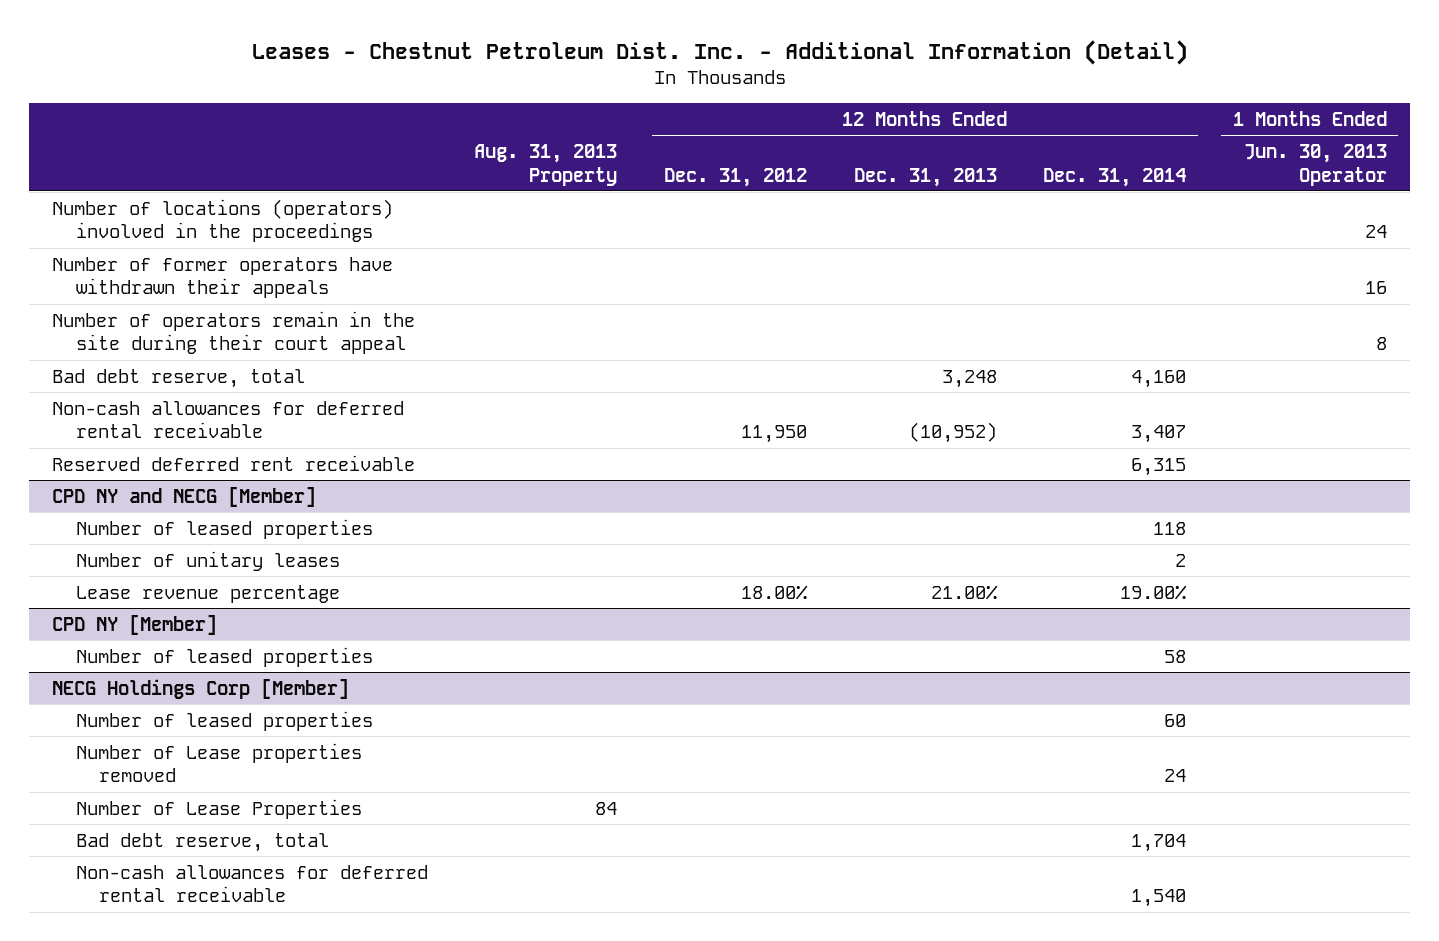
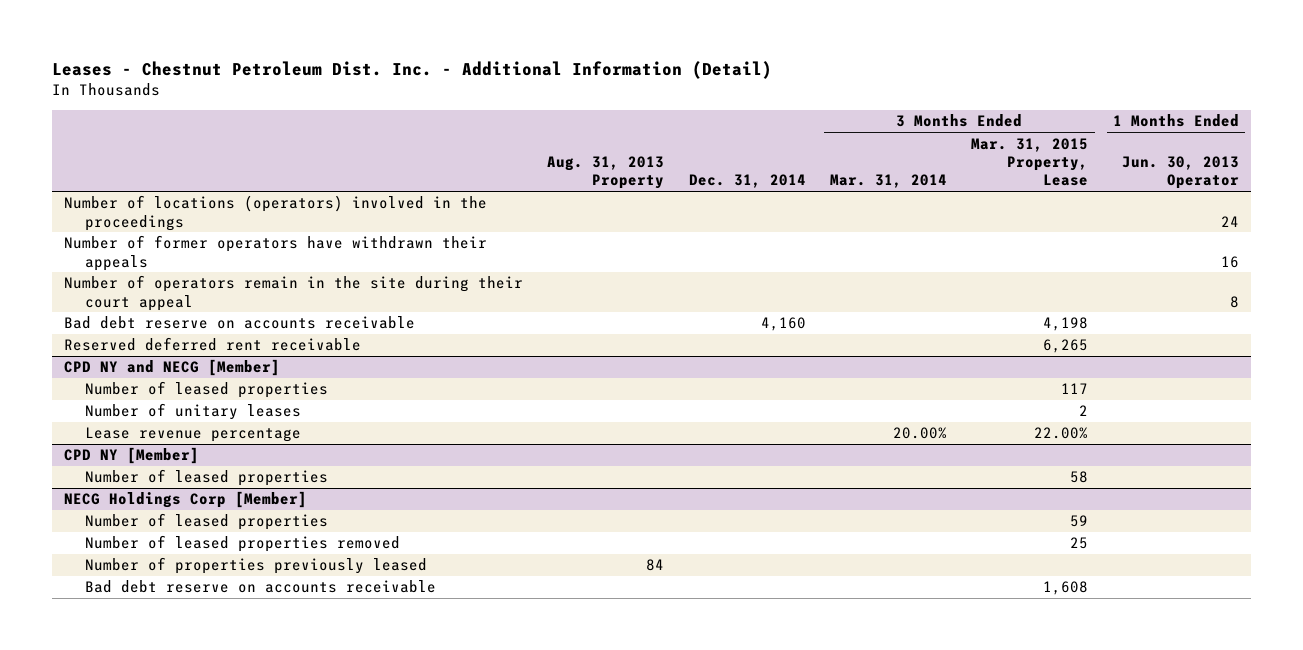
- | Aug. 31, 2013 Property | 12 Months Ended Dec. 31, 2012 | 12 Months Ended Dec. 31, 2013 | 12 Months Ended Dec. 31, 2014 | 1 Months Ended Jun. 30, 2013 Operator
+ | Aug. 31, 2013 Property | Dec. 31, 2014 | 3 Months Ended Mar. 31, 2014 | 3 Months Ended Mar. 31, 2015 Property, Lease | 1 Months Ended Jun. 30, 2013 Operator
- Bad debt reserve, total | | | 3,248 | 4,160 |
- Non-cash allowances for deferred rental receivable | | 11,950 | (10,952) | 3,407 |
+ Bad debt reserve on accounts receivable | | 4,160 | | 4,198 |
@ NECG Holdings Corp [Member]
- Number of Lease properties removed | | | | 24 |
- Number of Lease Properties | 84 | | | |
- Bad debt reserve, total | | | | 1,704 |
- Non-cash allowances for deferred rental receivable | | | | 1,540 |
+ Number of leased properties removed | | | | 25 |
+ Number of properties previously leased | 84 | | | |
+ Bad debt reserve on accounts receivable | | | | 1,608 |

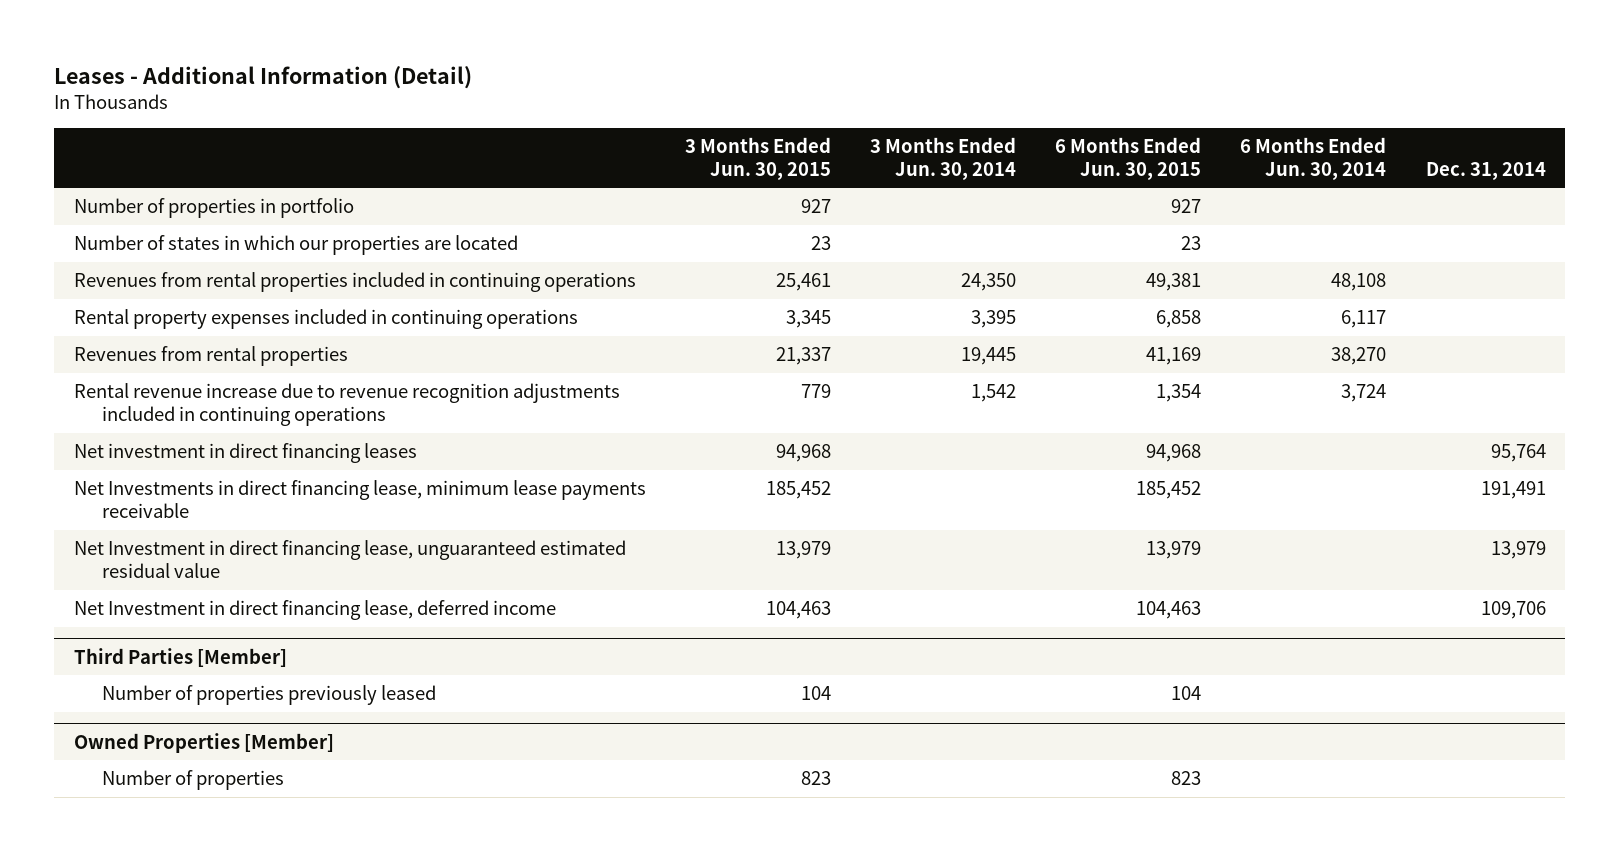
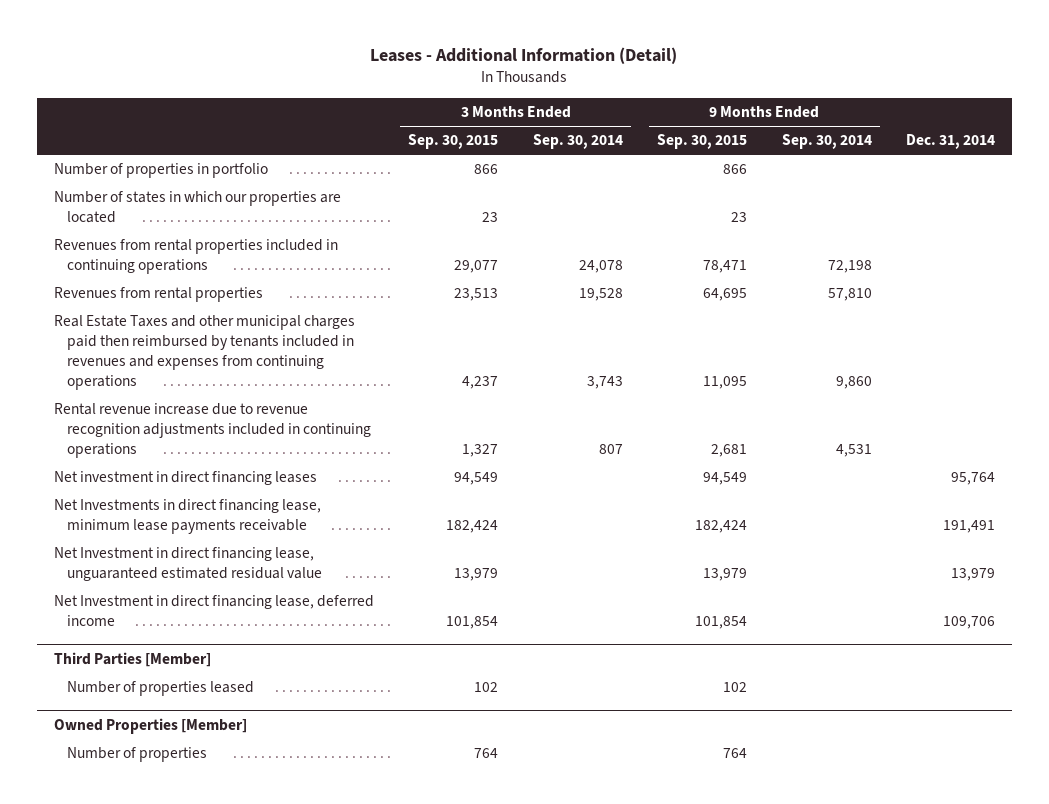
- | 3 Months Ended Jun. 30, 2015 | 3 Months Ended Jun. 30, 2014 | 6 Months Ended Jun. 30, 2015 | 6 Months Ended Jun. 30, 2014 | Dec. 31, 2014
+ | 3 Months Ended Sep. 30, 2015 | 3 Months Ended Sep. 30, 2014 | 9 Months Ended Sep. 30, 2015 | 9 Months Ended Sep. 30, 2014 | Dec. 31, 2014
- Rental property expenses included in continuing operations | 3,345 | 3,395 | 6,858 | 6,117 |
+ Real Estate Taxes and other municipal charges paid then reimbursed by tenants included in revenues and expenses from continuing operations | 4,237 | 3,743 | 11,095 | 9,860 |
@ Third Parties [Member]
- Number of properties previously leased | 104 | | 104 | |
+ Number of properties leased | 102 | | 102 | |

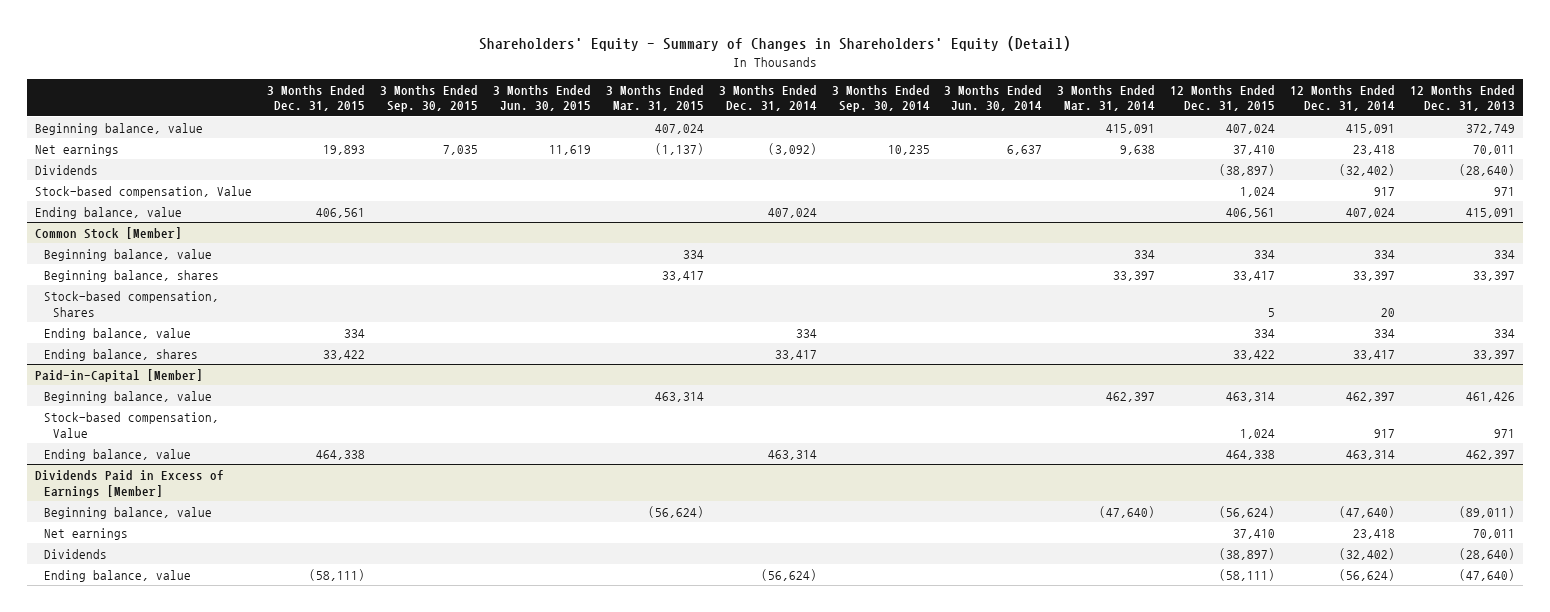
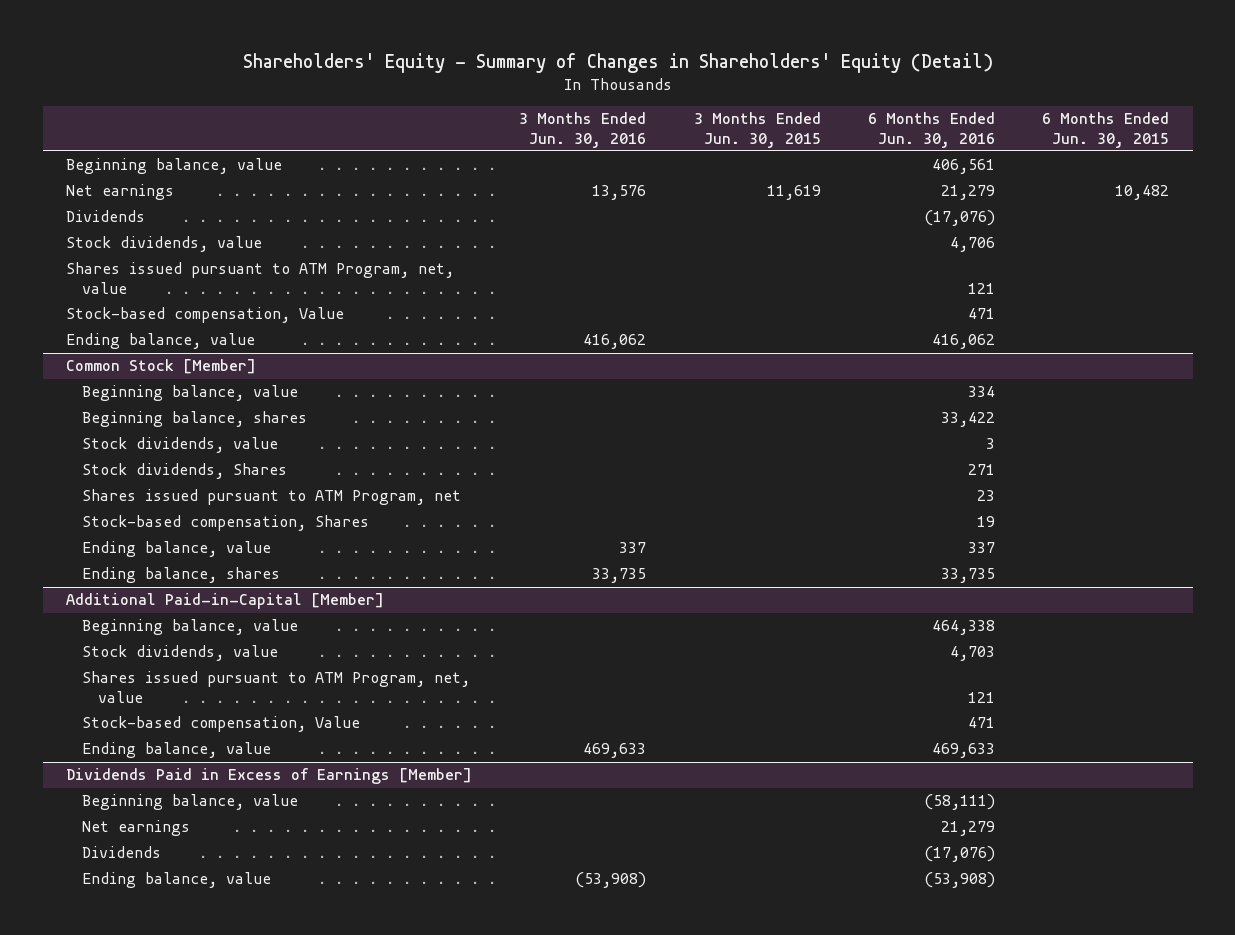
- | 3 Months Ended Dec. 31, 2015 | 3 Months Ended Sep. 30, 2015 | 3 Months Ended Jun. 30, 2015 | 3 Months Ended Mar. 31, 2015 | 3 Months Ended Dec. 31, 2014 | 3 Months Ended Sep. 30, 2014 | 3 Months Ended Jun. 30, 2014 | 3 Months Ended Mar. 31, 2014 | 12 Months Ended Dec. 31, 2015 | 12 Months Ended Dec. 31, 2014 | 12 Months Ended Dec. 31, 2013
+ | 3 Months Ended Jun. 30, 2016 | 3 Months Ended Jun. 30, 2015 | 6 Months Ended Jun. 30, 2016 | 6 Months Ended Jun. 30, 2015
+ Stock dividends, value | | | 4,706 |
+ Shares issued pursuant to ATM Program, net, value | | | 121 |
@ Common Stock [Member]
+ Stock dividends, value | | | 3 |
+ Stock dividends, Shares | | | 271 |
+ Shares issued pursuant to ATM Program, net | | | 23 |
- Paid-in-Capital [Member]
+ Additional Paid-in-Capital [Member]
+ Stock dividends, value | | | 4,703 |
+ Shares issued pursuant to ATM Program, net, value | | | 121 |

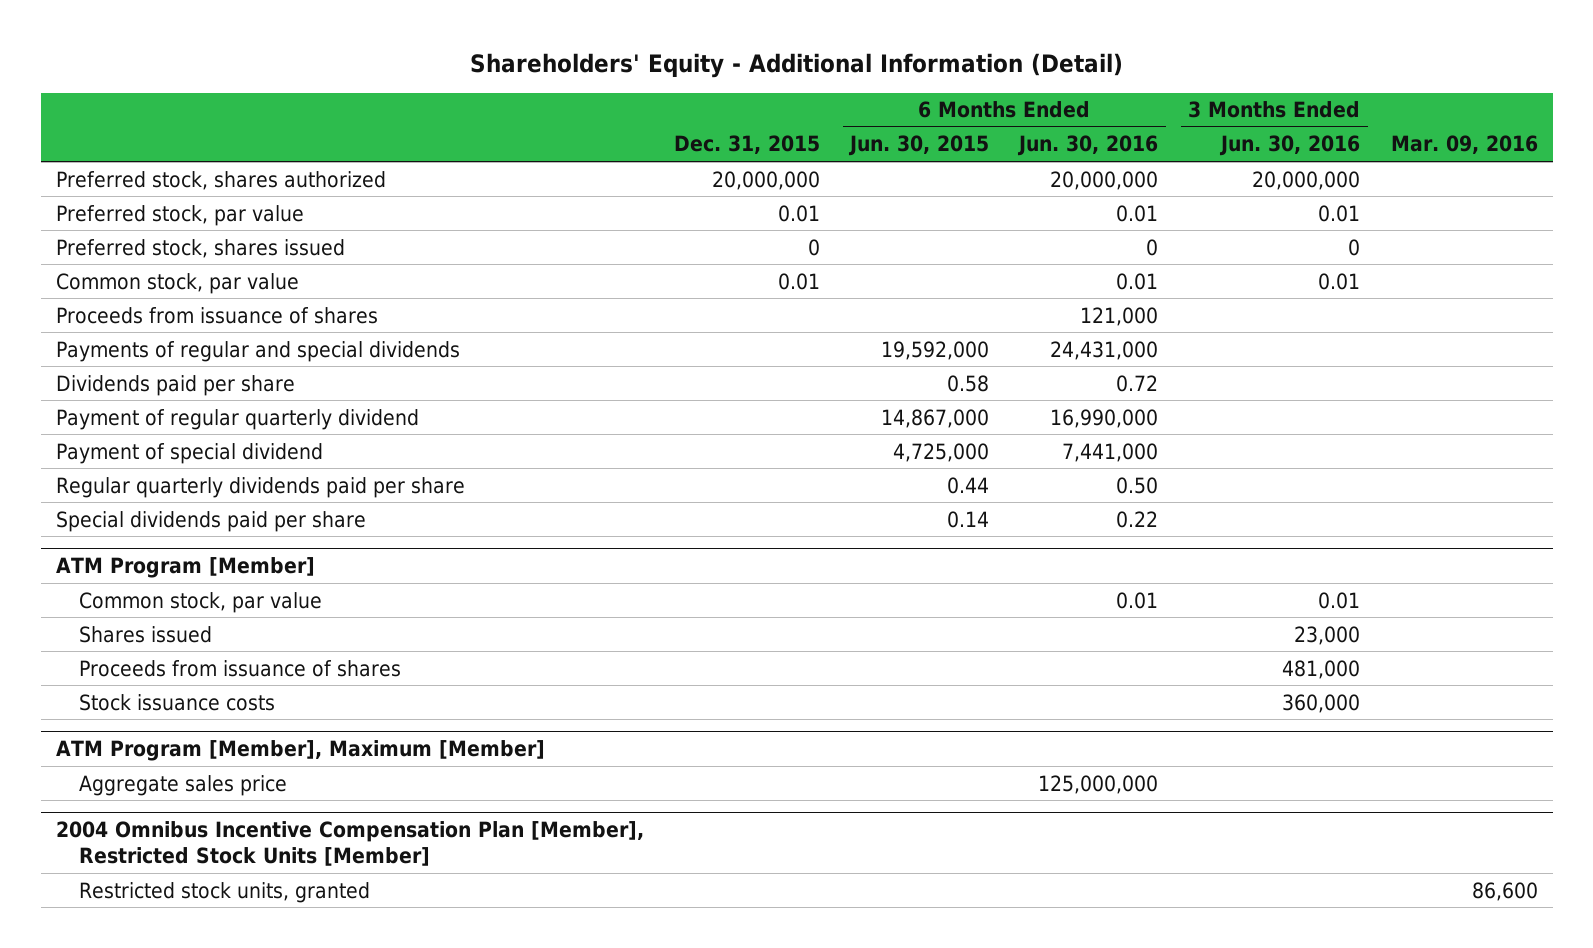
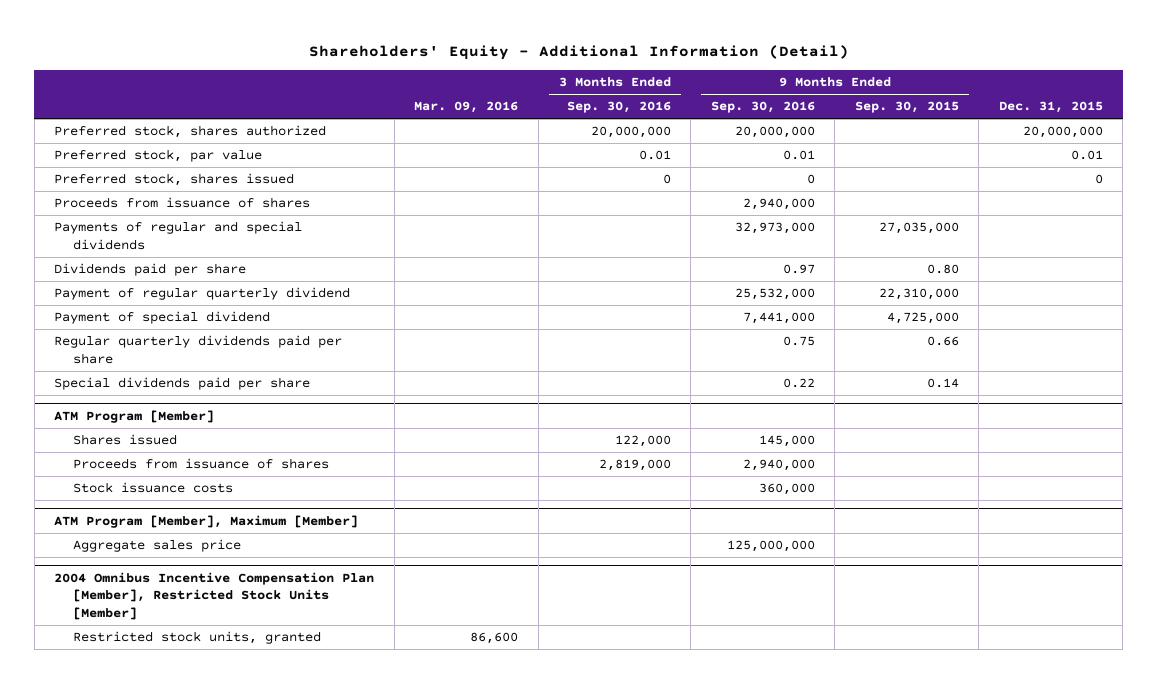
- | Dec. 31, 2015 | 6 Months Ended Jun. 30, 2015 | 6 Months Ended Jun. 30, 2016 | 3 Months Ended Jun. 30, 2016 | Mar. 09, 2016
+ | Mar. 09, 2016 | 3 Months Ended Sep. 30, 2016 | 9 Months Ended Sep. 30, 2016 | 9 Months Ended Sep. 30, 2015 | Dec. 31, 2015
- Common stock, par value | 0.01 | | 0.01 | 0.01 |
@ ATM Program [Member]
- Common stock, par value | | | 0.01 | 0.01 |

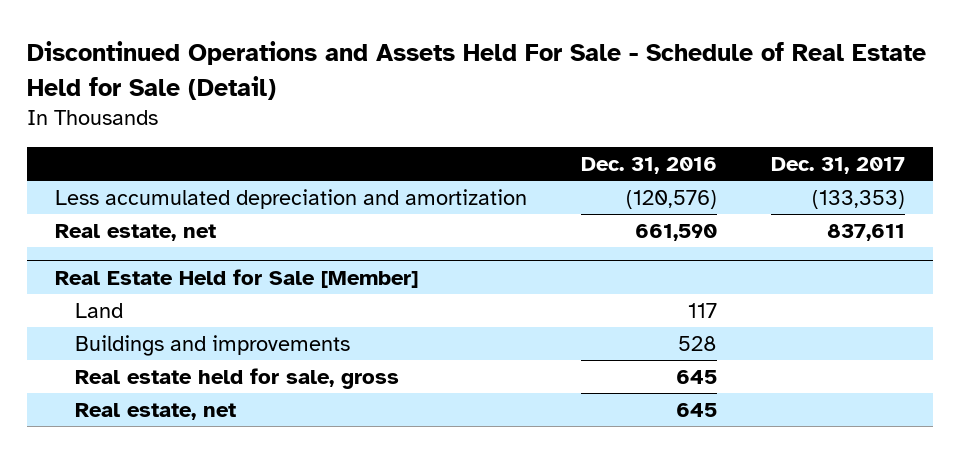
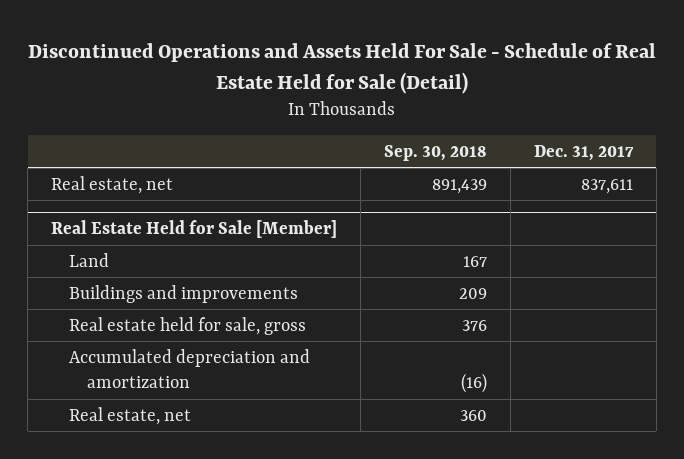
- | Dec. 31, 2016 | Dec. 31, 2017
+ | Sep. 30, 2018 | Dec. 31, 2017
- Less accumulated depreciation and amortization | (120,576) | (133,353)
@ Real Estate Held for Sale [Member]
+ Accumulated depreciation and amortization | (16) |

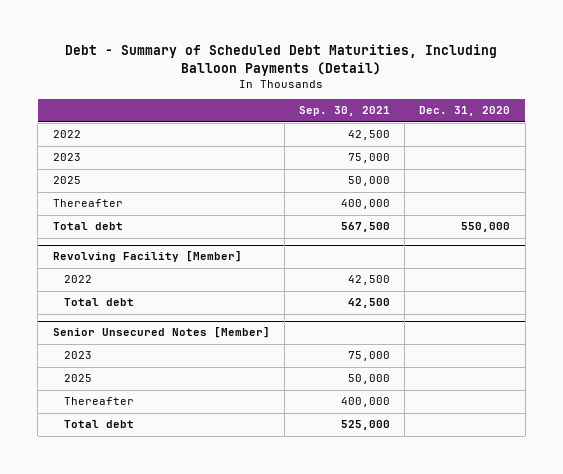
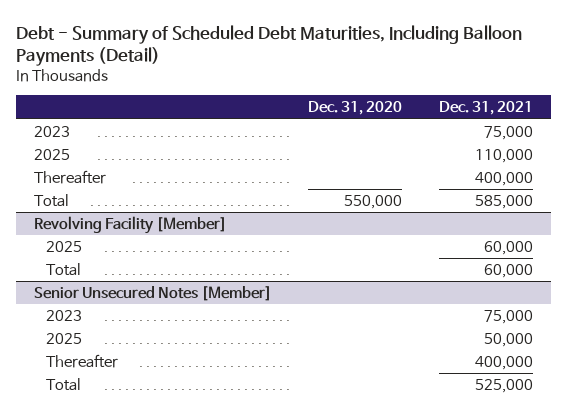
- | Sep. 30, 2021 | Dec. 31, 2020
+ | Dec. 31, 2020 | Dec. 31, 2021
- 2022 | 42,500 |
- Total debt | 567,500 | 550,000
+ Total | 550,000 | 585,000
@ Revolving Facility [Member]
- 2022 | 42,500 |
- Total debt | 42,500 |
+ 2025 | | 60,000
+ Total | | 60,000
@ Senior Unsecured Notes [Member]
- Total debt | 525,000 |
+ Total | | 525,000

